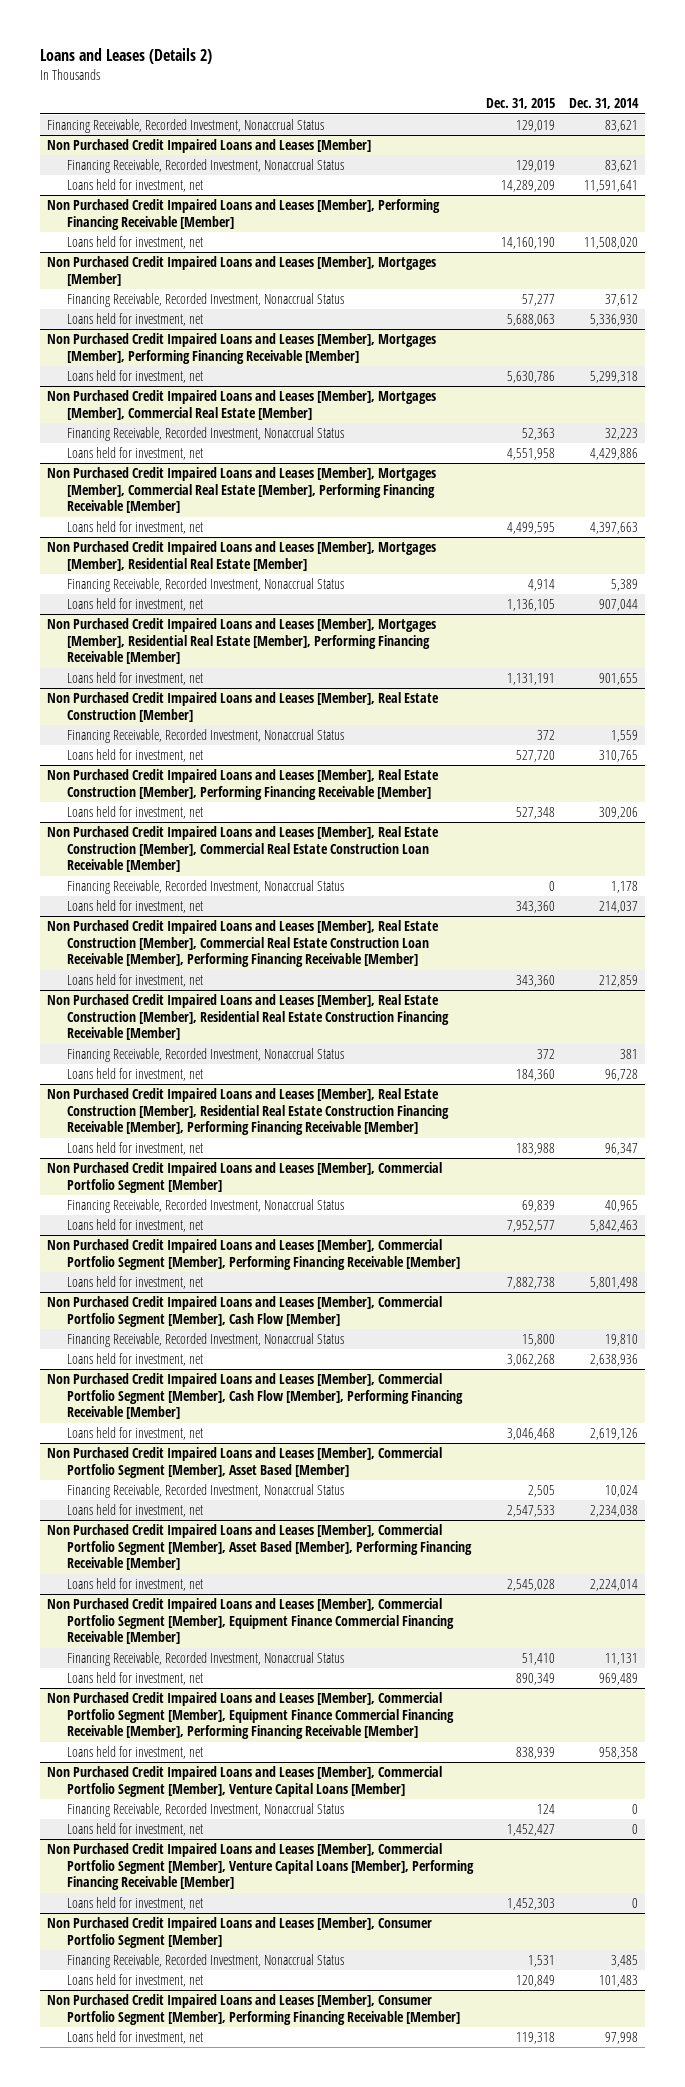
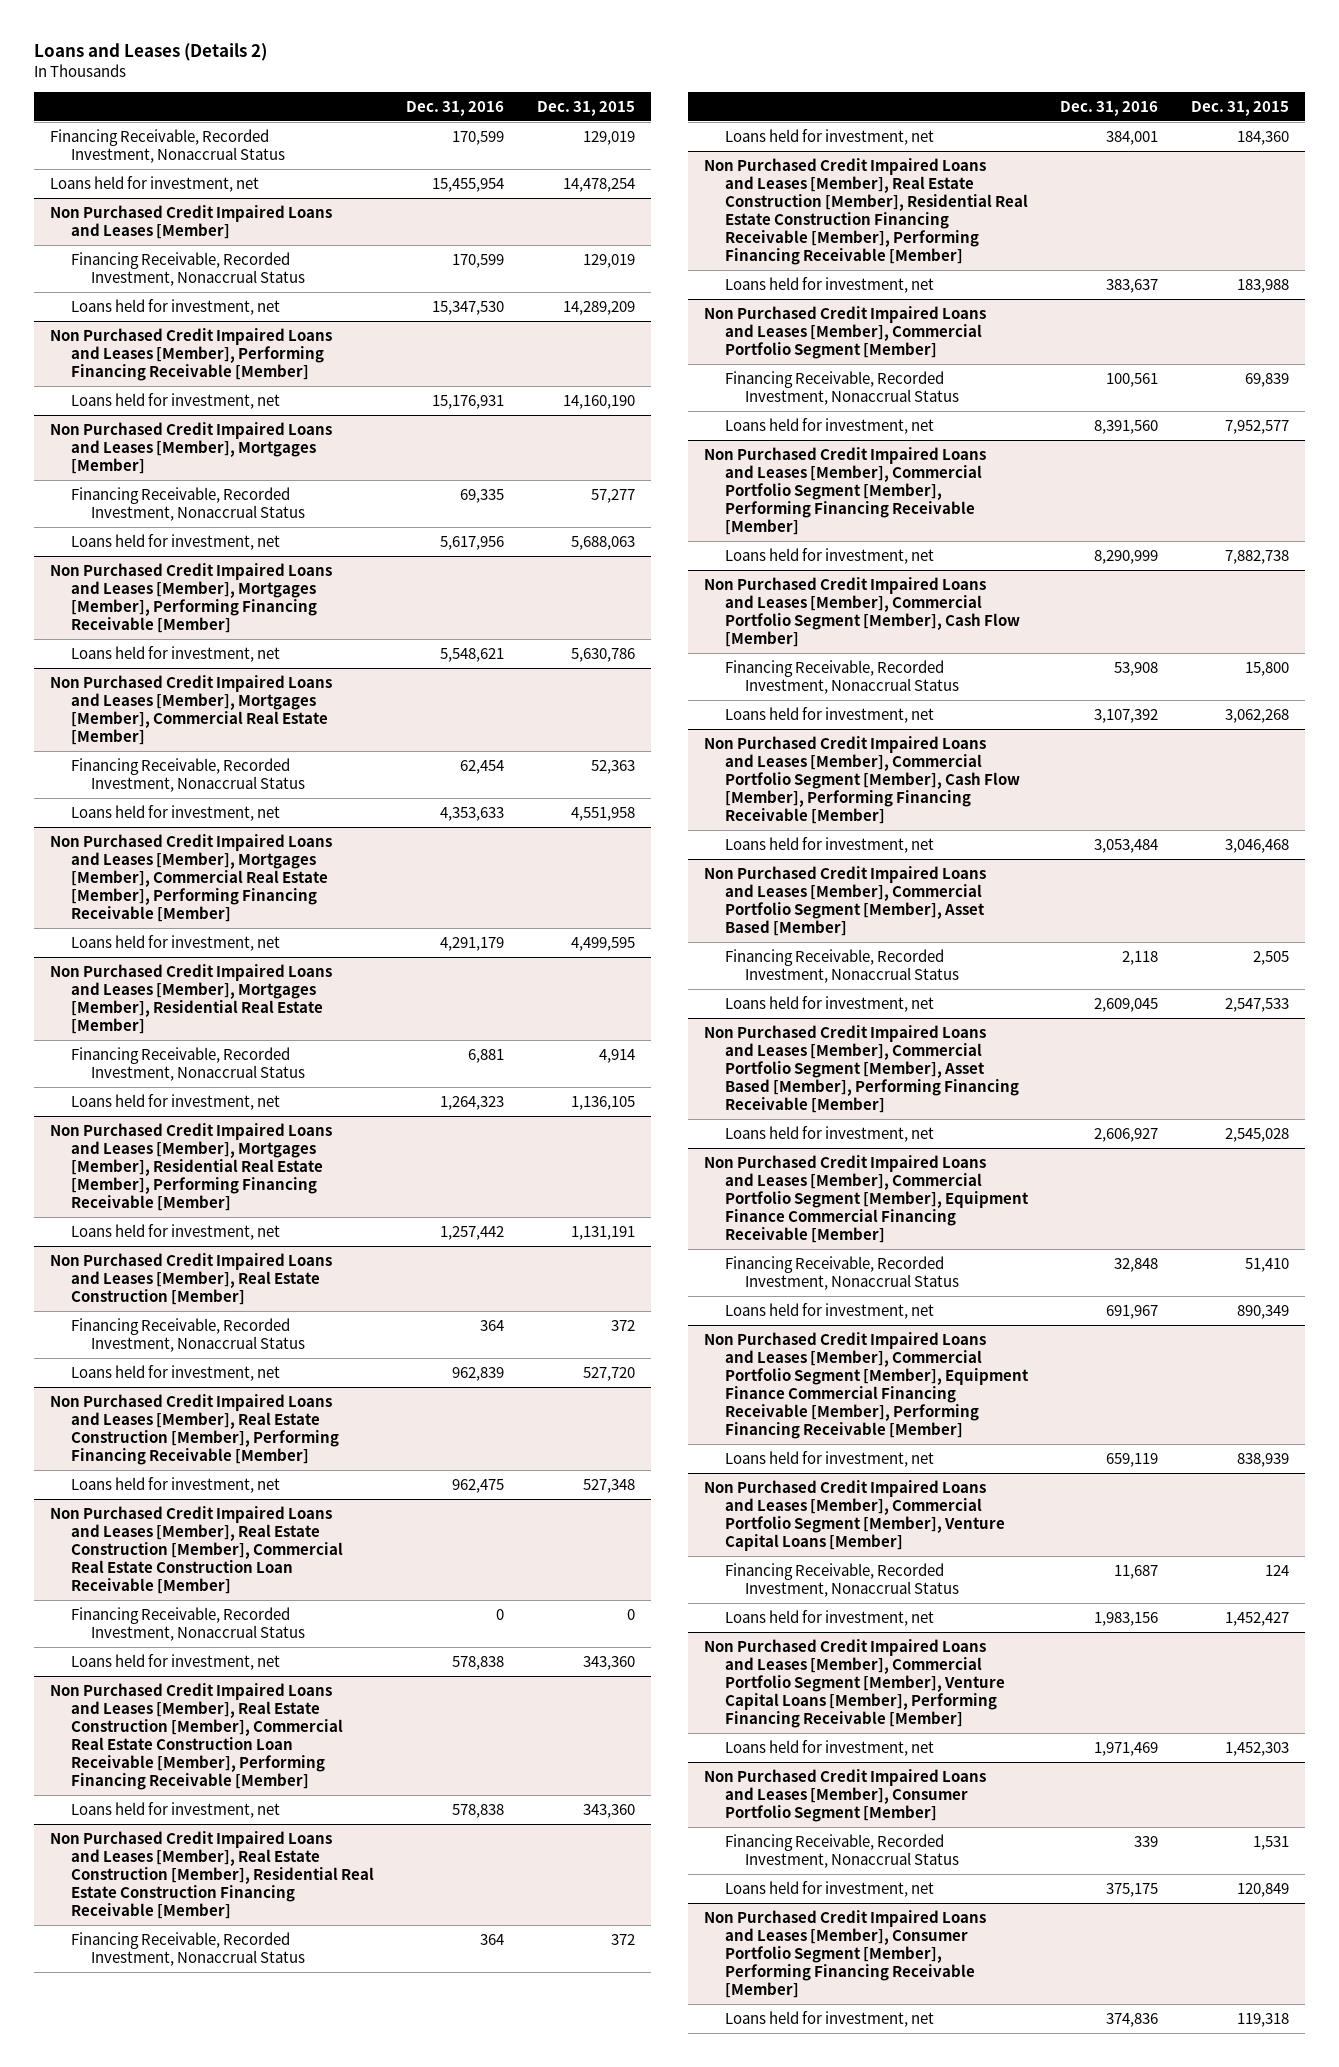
- | Dec. 31, 2015 | Dec. 31, 2014
+ | Dec. 31, 2016 | Dec. 31, 2015
+ Loans held for investment, net | 15,455,954 | 14,478,254

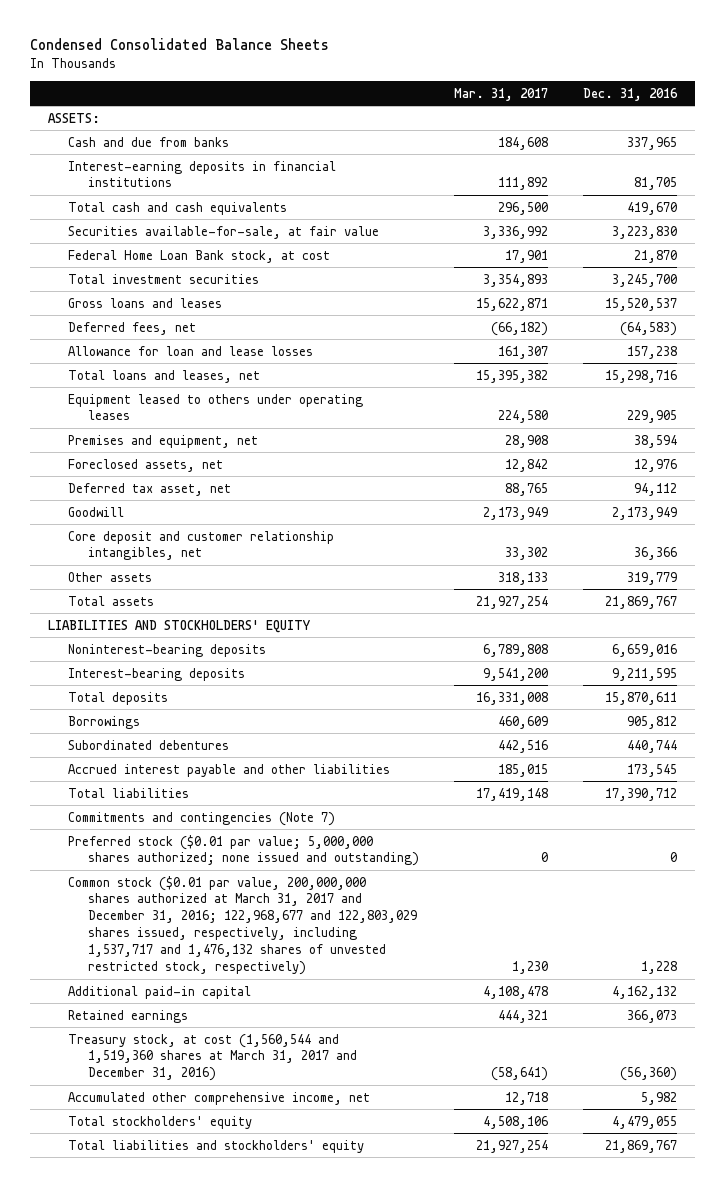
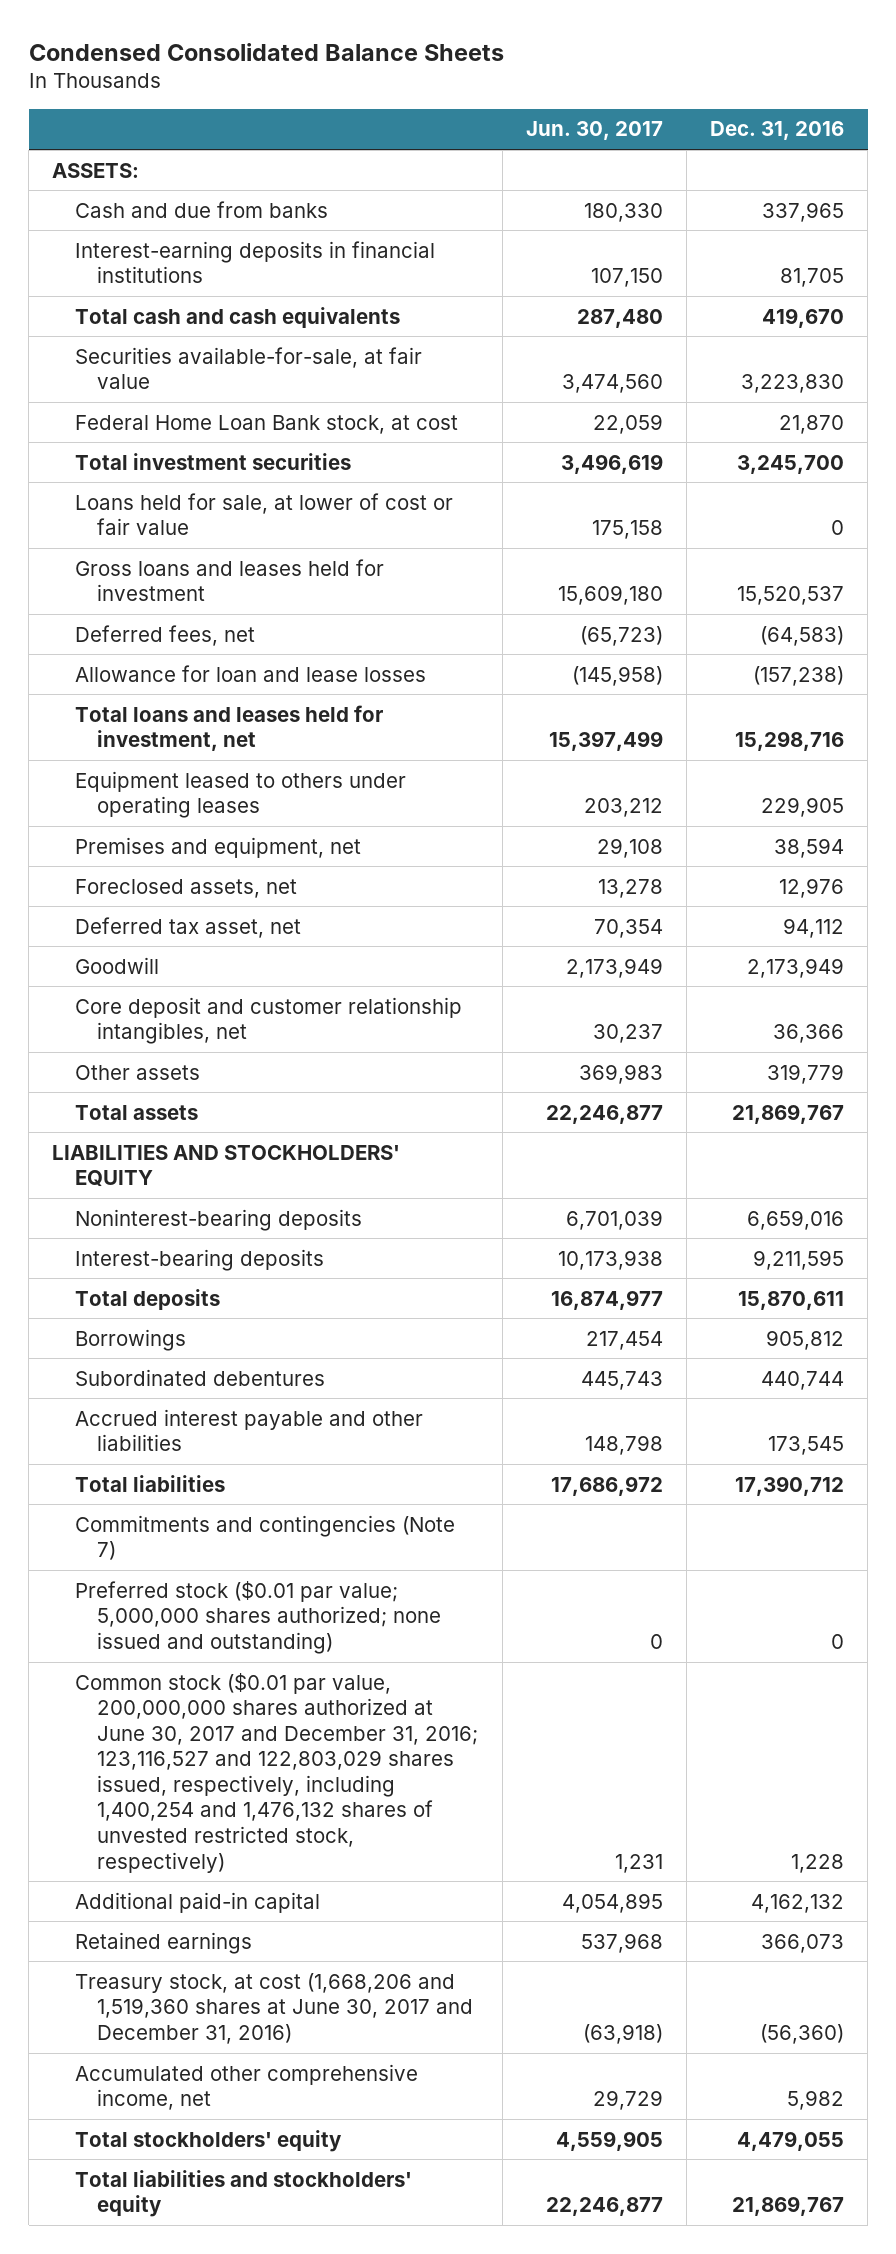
- | Mar. 31, 2017 | Dec. 31, 2016
+ | Jun. 30, 2017 | Dec. 31, 2016
- Gross loans and leases | 15,622,871 | 15,520,537
+ Loans held for sale, at lower of cost or fair value | 175,158 | 0
+ Gross loans and leases held for investment | 15,609,180 | 15,520,537
- Allowance for loan and lease losses | 161,307 | 157,238
- Total loans and leases, net | 15,395,382 | 15,298,716
+ Allowance for loan and lease losses | (145,958) | (157,238)
+ Total loans and leases held for investment, net | 15,397,499 | 15,298,716
- Common stock ($0.01 par value, 200,000,000 shares authorized at March 31, 2017 and December 31, 2016; 122,968,677 and 122,803,029 shares issued, respectively, including 1,537,717 and 1,476,132 shares of unvested restricted stock, respectively) | 1,230 | 1,228
+ Common stock ($0.01 par value, 200,000,000 shares authorized at June 30, 2017 and December 31, 2016; 123,116,527 and 122,803,029 shares issued, respectively, including 1,400,254 and 1,476,132 shares of unvested restricted stock, respectively) | 1,231 | 1,228
- Treasury stock, at cost (1,560,544 and 1,519,360 shares at March 31, 2017 and December 31, 2016) | (58,641) | (56,360)
+ Treasury stock, at cost (1,668,206 and 1,519,360 shares at June 30, 2017 and December 31, 2016) | (63,918) | (56,360)

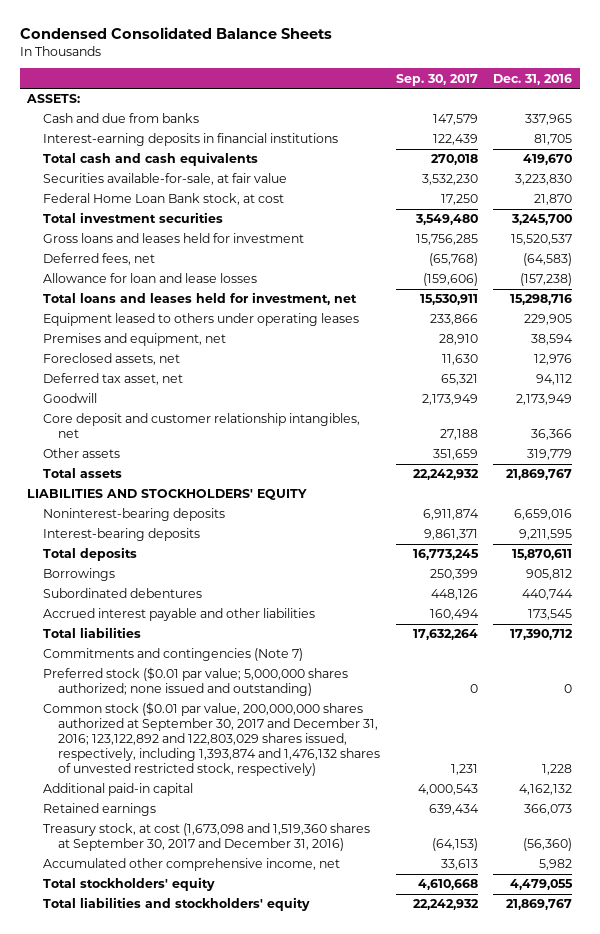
- | Jun. 30, 2017 | Dec. 31, 2016
+ | Sep. 30, 2017 | Dec. 31, 2016
- Loans held for sale, at lower of cost or fair value | 175,158 | 0
- Common stock ($0.01 par value, 200,000,000 shares authorized at June 30, 2017 and December 31, 2016; 123,116,527 and 122,803,029 shares issued, respectively, including 1,400,254 and 1,476,132 shares of unvested restricted stock, respectively) | 1,231 | 1,228
+ Common stock ($0.01 par value, 200,000,000 shares authorized at September 30, 2017 and December 31, 2016; 123,122,892 and 122,803,029 shares issued, respectively, including 1,393,874 and 1,476,132 shares of unvested restricted stock, respectively) | 1,231 | 1,228
- Treasury stock, at cost (1,668,206 and 1,519,360 shares at June 30, 2017 and December 31, 2016) | (63,918) | (56,360)
+ Treasury stock, at cost (1,673,098 and 1,519,360 shares at September 30, 2017 and December 31, 2016) | (64,153) | (56,360)

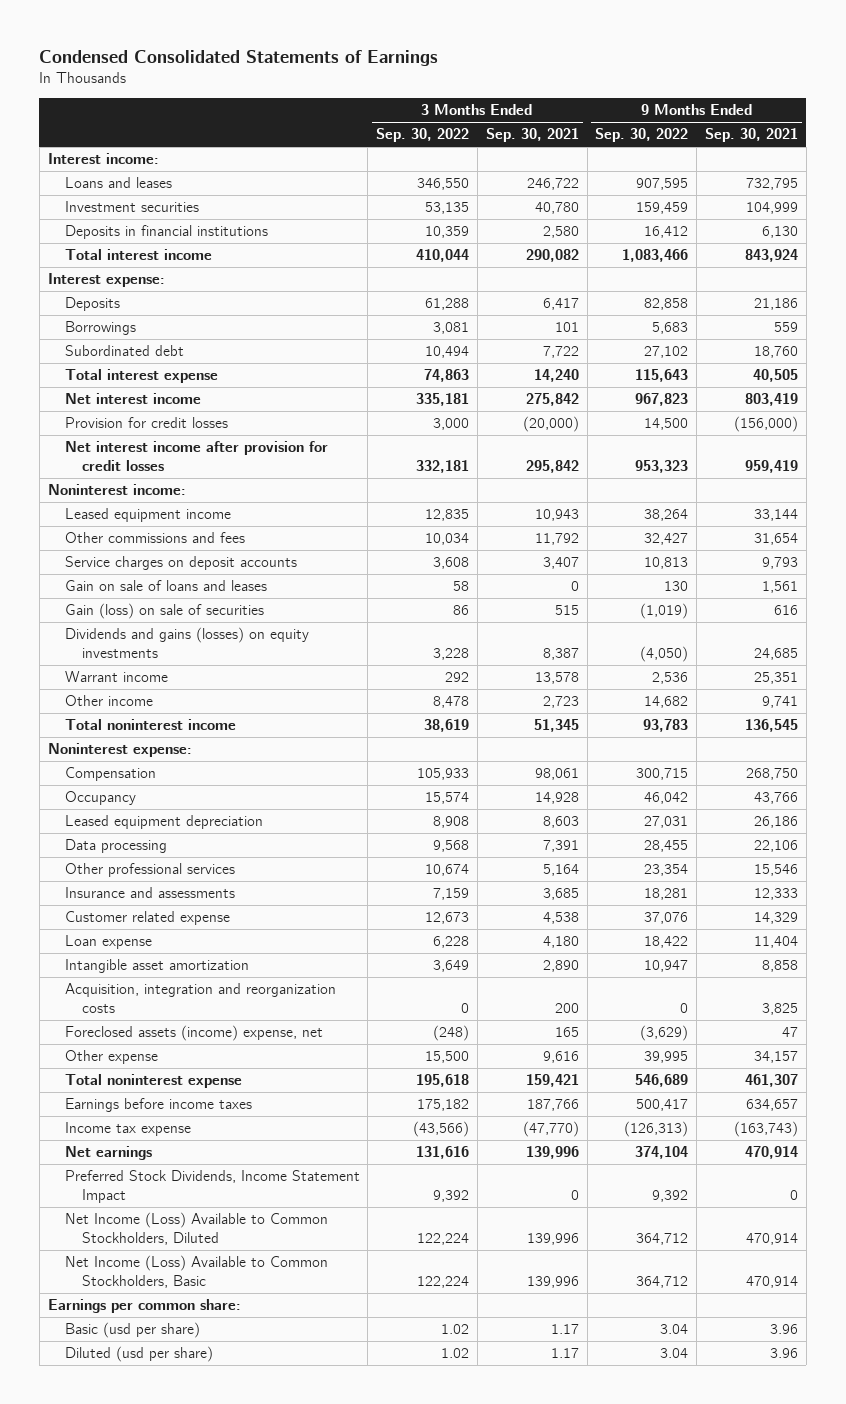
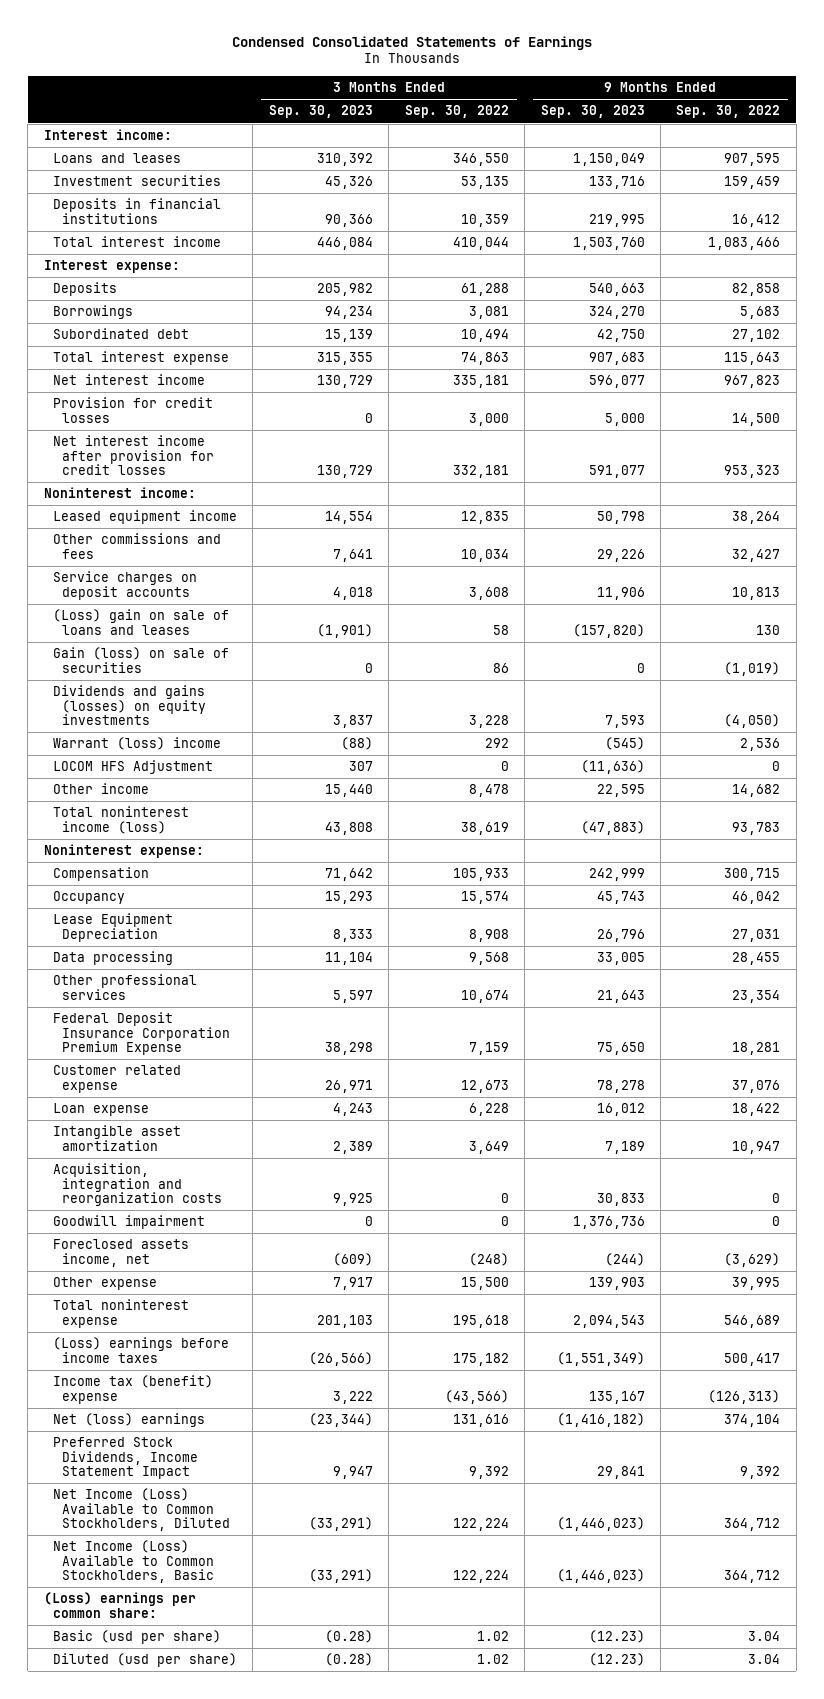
- | 3 Months Ended Sep. 30, 2022 | 3 Months Ended Sep. 30, 2021 | 9 Months Ended Sep. 30, 2022 | 9 Months Ended Sep. 30, 2021
+ | 3 Months Ended Sep. 30, 2023 | 3 Months Ended Sep. 30, 2022 | 9 Months Ended Sep. 30, 2023 | 9 Months Ended Sep. 30, 2022
- Gain on sale of loans and leases | 58 | 0 | 130 | 1,561
+ (Loss) gain on sale of loans and leases | (1,901) | 58 | (157,820) | 130
- Warrant income | 292 | 13,578 | 2,536 | 25,351
+ Warrant (loss) income | (88) | 292 | (545) | 2,536
+ LOCOM HFS Adjustment | 307 | 0 | (11,636) | 0
- Total noninterest income | 38,619 | 51,345 | 93,783 | 136,545
+ Total noninterest income (loss) | 43,808 | 38,619 | (47,883) | 93,783
- Leased equipment depreciation | 8,908 | 8,603 | 27,031 | 26,186
+ Lease Equipment Depreciation | 8,333 | 8,908 | 26,796 | 27,031
- Insurance and assessments | 7,159 | 3,685 | 18,281 | 12,333
+ Federal Deposit Insurance Corporation Premium Expense | 38,298 | 7,159 | 75,650 | 18,281
- Foreclosed assets (income) expense, net | (248) | 165 | (3,629) | 47
+ Goodwill impairment | 0 | 0 | 1,376,736 | 0
+ Foreclosed assets income, net | (609) | (248) | (244) | (3,629)
- Earnings before income taxes | 175,182 | 187,766 | 500,417 | 634,657
- Income tax expense | (43,566) | (47,770) | (126,313) | (163,743)
- Net earnings | 131,616 | 139,996 | 374,104 | 470,914
+ (Loss) earnings before income taxes | (26,566) | 175,182 | (1,551,349) | 500,417
+ Income tax (benefit) expense | 3,222 | (43,566) | 135,167 | (126,313)
+ Net (loss) earnings | (23,344) | 131,616 | (1,416,182) | 374,104
- Earnings per common share:
+ (Loss) earnings per common share:

